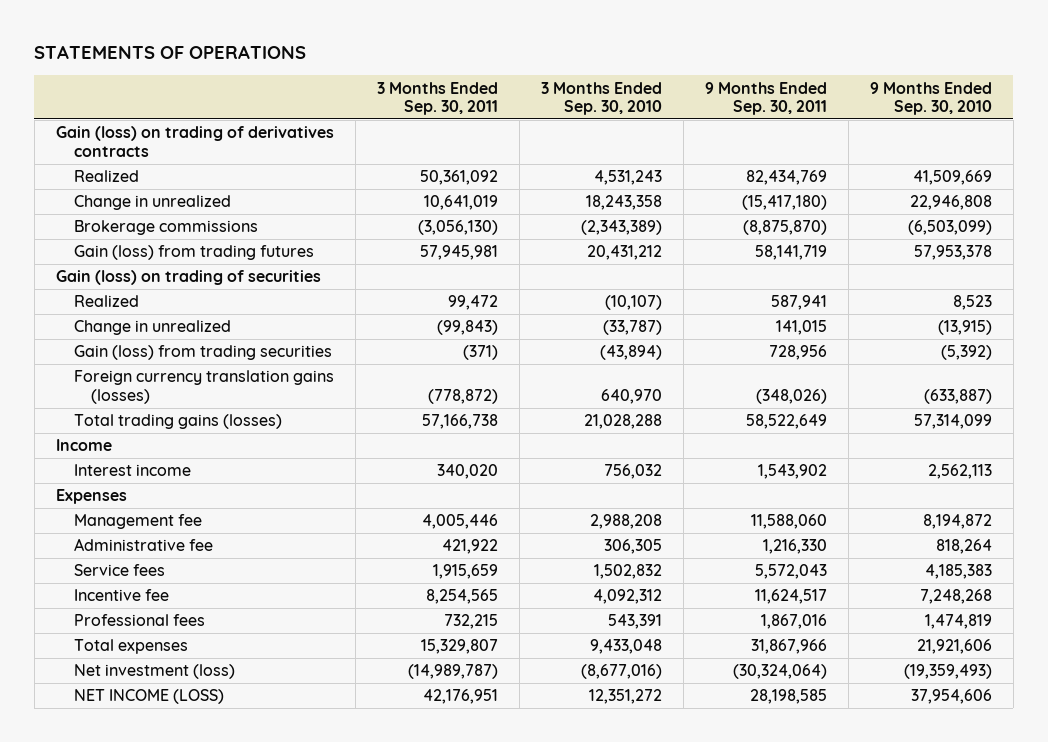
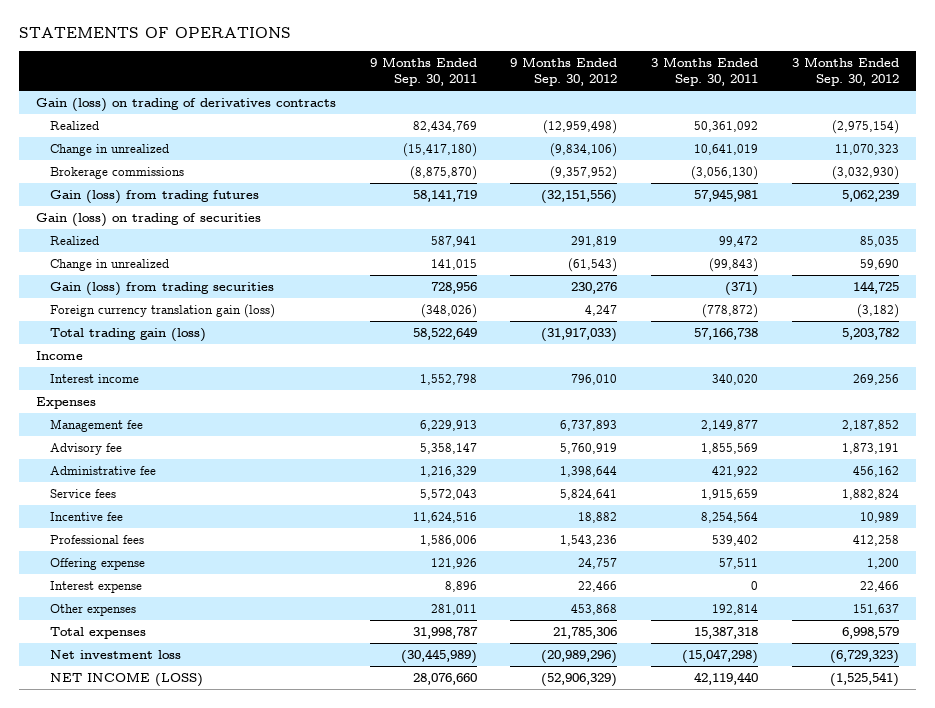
- | 3 Months Ended Sep. 30, 2011 | 3 Months Ended Sep. 30, 2010 | 9 Months Ended Sep. 30, 2011 | 9 Months Ended Sep. 30, 2010
+ | 9 Months Ended Sep. 30, 2011 | 9 Months Ended Sep. 30, 2012 | 3 Months Ended Sep. 30, 2011 | 3 Months Ended Sep. 30, 2012
- Foreign currency translation gains (losses) | (778,872) | 640,970 | (348,026) | (633,887)
- Total trading gains (losses) | 57,166,738 | 21,028,288 | 58,522,649 | 57,314,099
+ Foreign currency translation gain (loss) | (348,026) | 4,247 | (778,872) | (3,182)
+ Total trading gain (loss) | 58,522,649 | (31,917,033) | 57,166,738 | 5,203,782
- Interest income | 340,020 | 756,032 | 1,543,902 | 2,562,113
+ Interest income | 1,552,798 | 796,010 | 340,020 | 269,256
- Management fee | 4,005,446 | 2,988,208 | 11,588,060 | 8,194,872
- Administrative fee | 421,922 | 306,305 | 1,216,330 | 818,264
+ Management fee | 6,229,913 | 6,737,893 | 2,149,877 | 2,187,852
+ Advisory fee | 5,358,147 | 5,760,919 | 1,855,569 | 1,873,191
+ Administrative fee | 1,216,329 | 1,398,644 | 421,922 | 456,162
- Incentive fee | 8,254,565 | 4,092,312 | 11,624,517 | 7,248,268
- Professional fees | 732,215 | 543,391 | 1,867,016 | 1,474,819
- Total expenses | 15,329,807 | 9,433,048 | 31,867,966 | 21,921,606
- Net investment (loss) | (14,989,787) | (8,677,016) | (30,324,064) | (19,359,493)
- NET INCOME (LOSS) | 42,176,951 | 12,351,272 | 28,198,585 | 37,954,606
+ Incentive fee | 11,624,516 | 18,882 | 8,254,564 | 10,989
+ Professional fees | 1,586,006 | 1,543,236 | 539,402 | 412,258
+ Offering expense | 121,926 | 24,757 | 57,511 | 1,200
+ Interest expense | 8,896 | 22,466 | 0 | 22,466
+ Other expenses | 281,011 | 453,868 | 192,814 | 151,637
+ Total expenses | 31,998,787 | 21,785,306 | 15,387,318 | 6,998,579
+ Net investment loss | (30,445,989) | (20,989,296) | (15,047,298) | (6,729,323)
+ NET INCOME (LOSS) | 28,076,660 | (52,906,329) | 42,119,440 | (1,525,541)

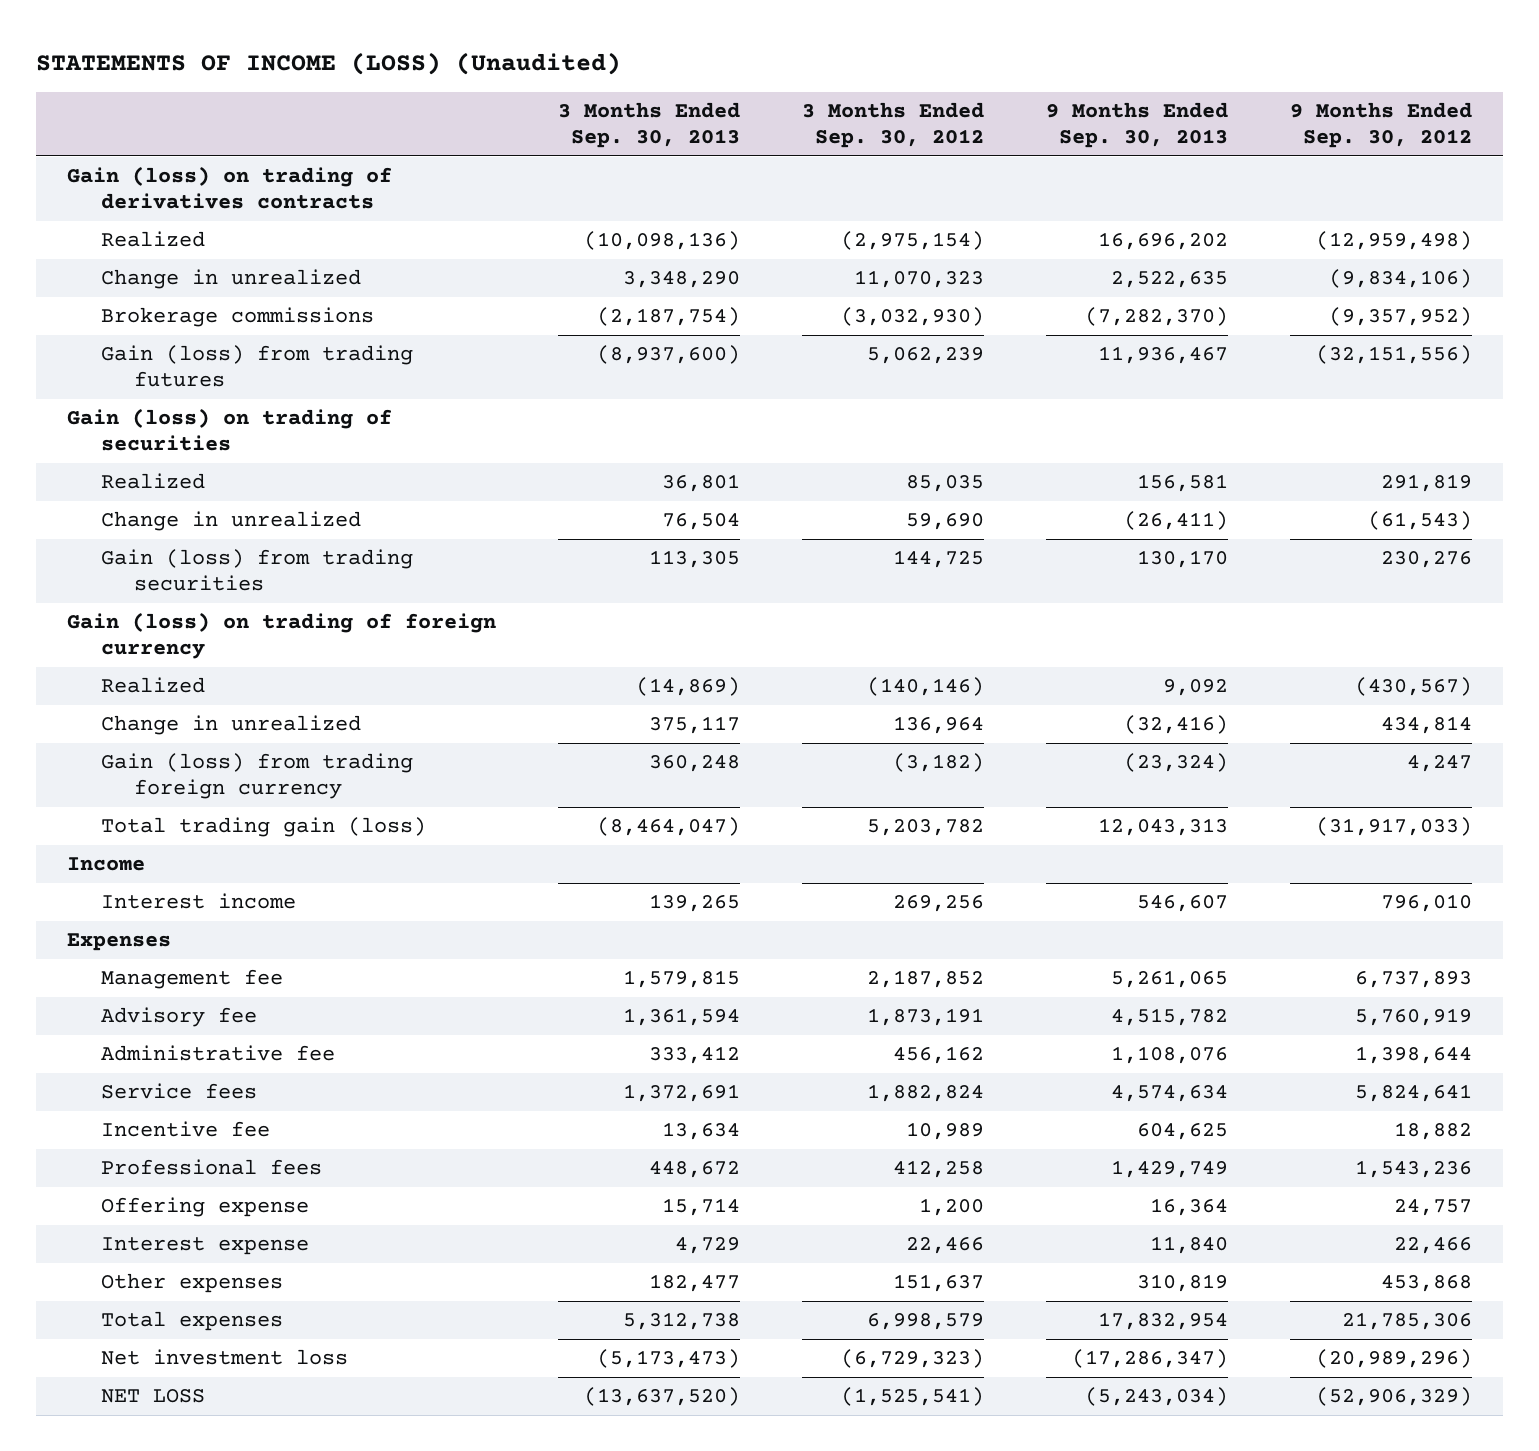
- STATEMENTS OF OPERATIONS
+ STATEMENTS OF INCOME (LOSS) (Unaudited)
- | 9 Months Ended Sep. 30, 2011 | 9 Months Ended Sep. 30, 2012 | 3 Months Ended Sep. 30, 2011 | 3 Months Ended Sep. 30, 2012
+ | 3 Months Ended Sep. 30, 2013 | 3 Months Ended Sep. 30, 2012 | 9 Months Ended Sep. 30, 2013 | 9 Months Ended Sep. 30, 2012
- Foreign currency translation gain (loss) | (348,026) | 4,247 | (778,872) | (3,182)
+ Gain (loss) on trading of foreign currency
+ Realized | (14,869) | (140,146) | 9,092 | (430,567)
+ Change in unrealized | 375,117 | 136,964 | (32,416) | 434,814
+ Gain (loss) from trading foreign currency | 360,248 | (3,182) | (23,324) | 4,247
- NET INCOME (LOSS) | 28,076,660 | (52,906,329) | 42,119,440 | (1,525,541)
+ NET LOSS | (13,637,520) | (1,525,541) | (5,243,034) | (52,906,329)

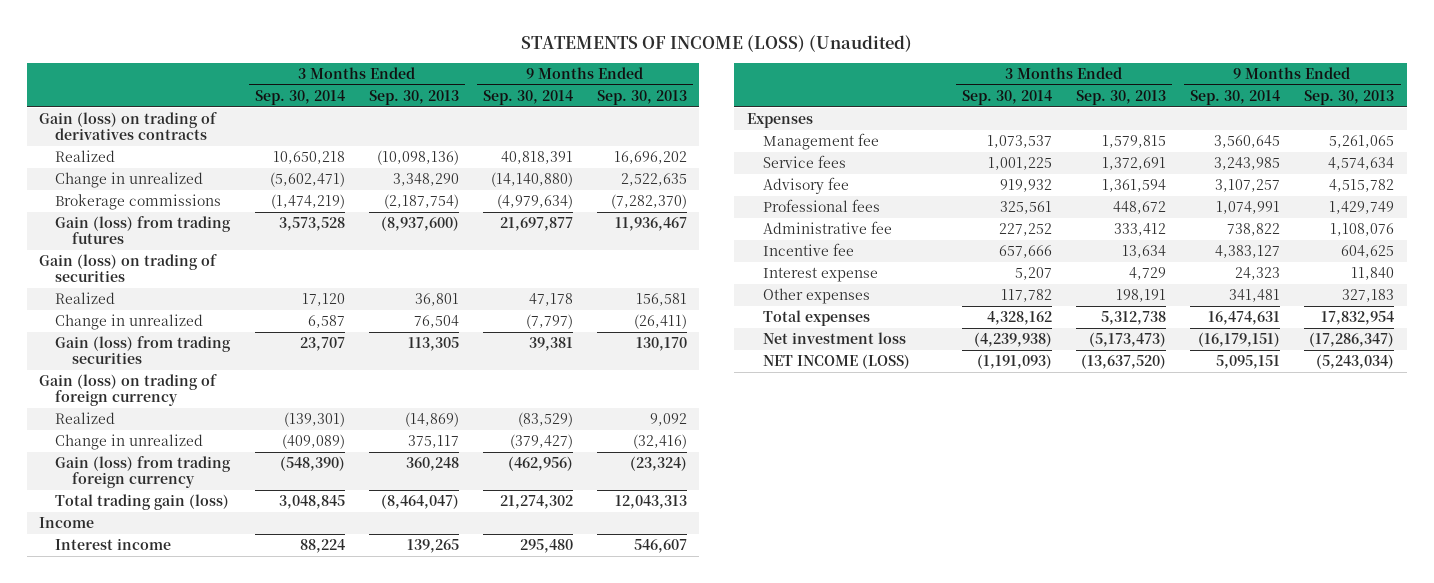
- | 3 Months Ended Sep. 30, 2013 | 3 Months Ended Sep. 30, 2012 | 9 Months Ended Sep. 30, 2013 | 9 Months Ended Sep. 30, 2012
+ | 3 Months Ended Sep. 30, 2014 | 3 Months Ended Sep. 30, 2013 | 9 Months Ended Sep. 30, 2014 | 9 Months Ended Sep. 30, 2013
moved up: Service fees | 1,001,225 | 1,372,691 | 3,243,985 | 4,574,634
moved up: Professional fees | 325,561 | 448,672 | 1,074,991 | 1,429,749
- Offering expense | 15,714 | 1,200 | 16,364 | 24,757
- Other expenses | 182,477 | 151,637 | 310,819 | 453,868
+ Other expenses | 117,782 | 198,191 | 341,481 | 327,183
- NET LOSS | (13,637,520) | (1,525,541) | (5,243,034) | (52,906,329)
+ NET INCOME (LOSS) | (1,191,093) | (13,637,520) | 5,095,151 | (5,243,034)

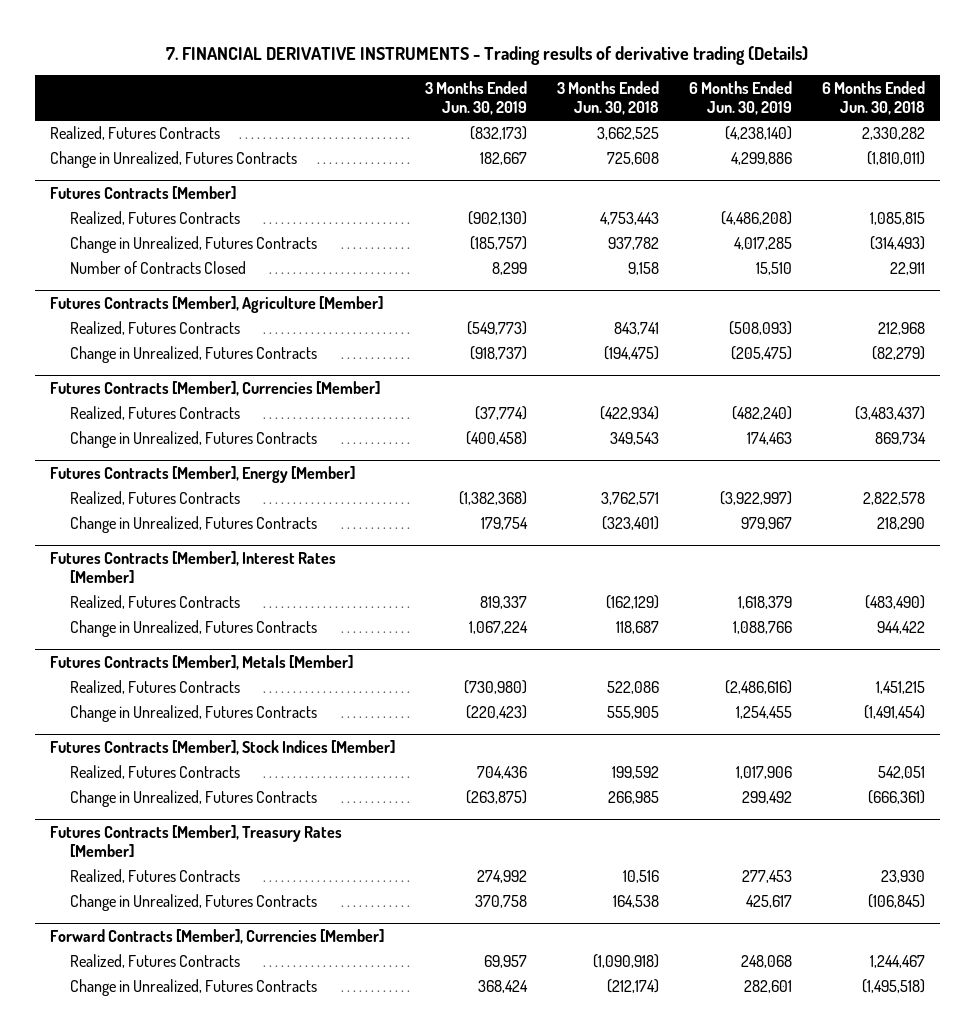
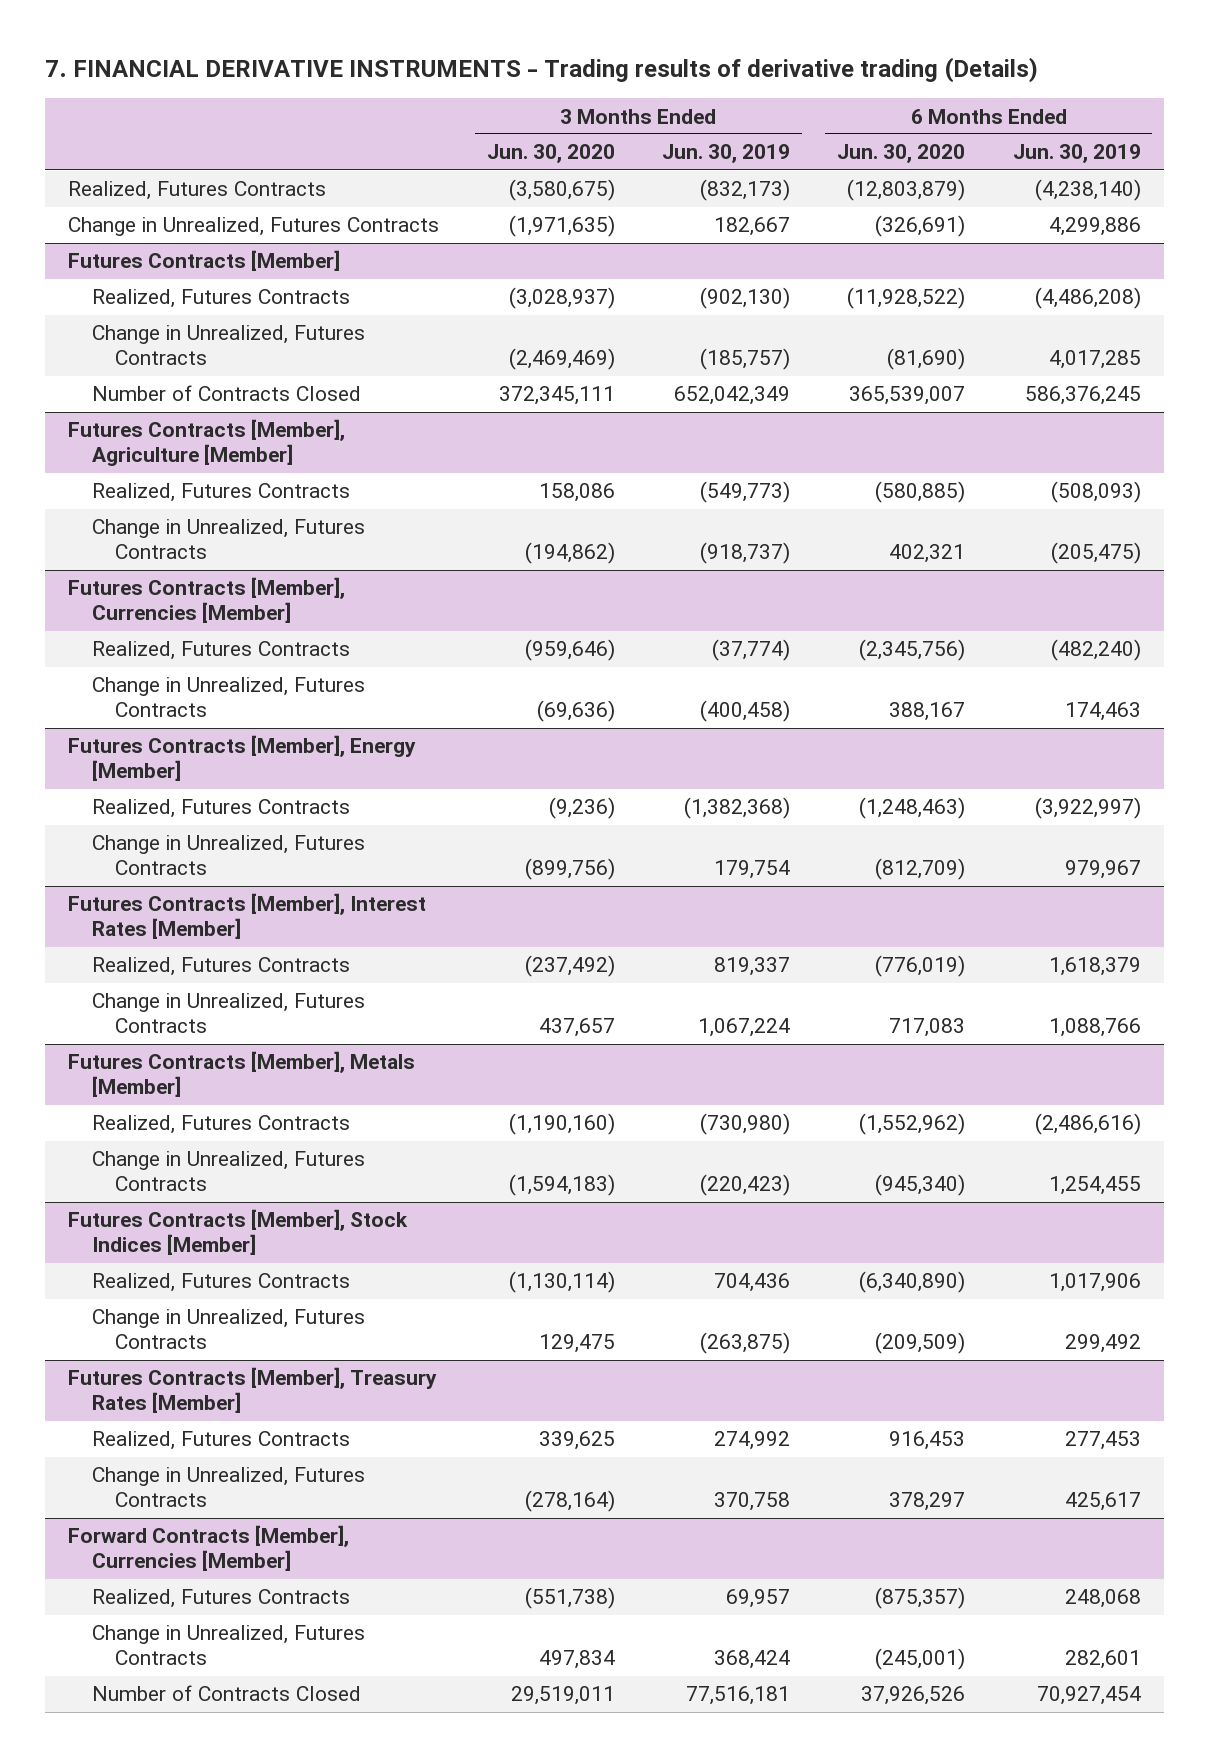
- | 3 Months Ended Jun. 30, 2019 | 3 Months Ended Jun. 30, 2018 | 6 Months Ended Jun. 30, 2019 | 6 Months Ended Jun. 30, 2018
+ | 3 Months Ended Jun. 30, 2020 | 3 Months Ended Jun. 30, 2019 | 6 Months Ended Jun. 30, 2020 | 6 Months Ended Jun. 30, 2019
@ Futures Contracts [Member]
- Number of Contracts Closed | 8,299 | 9,158 | 15,510 | 22,911
+ Number of Contracts Closed | 372,345,111 | 652,042,349 | 365,539,007 | 586,376,245
@ Forward Contracts [Member], Currencies [Member]
+ Number of Contracts Closed | 29,519,011 | 77,516,181 | 37,926,526 | 70,927,454

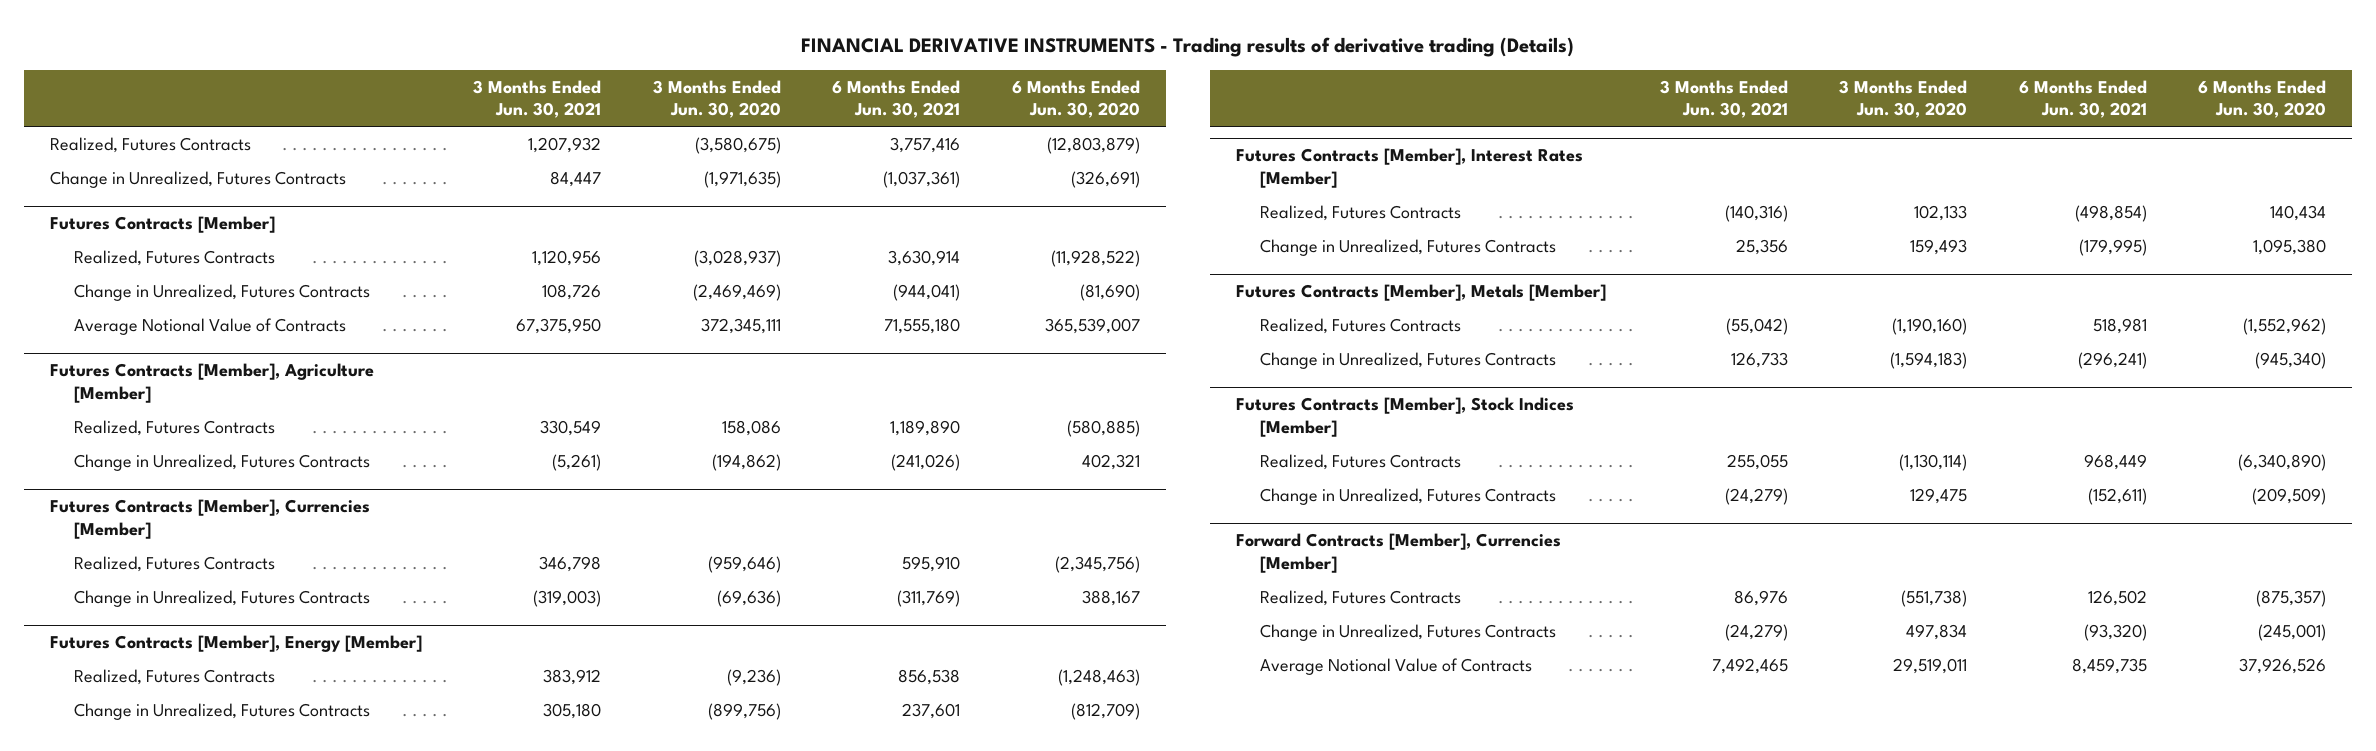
- 7. FINANCIAL DERIVATIVE INSTRUMENTS - Trading results of derivative trading (Details)
+ FINANCIAL DERIVATIVE INSTRUMENTS - Trading results of derivative trading (Details)
- | 3 Months Ended Jun. 30, 2020 | 3 Months Ended Jun. 30, 2019 | 6 Months Ended Jun. 30, 2020 | 6 Months Ended Jun. 30, 2019
+ | 3 Months Ended Jun. 30, 2021 | 3 Months Ended Jun. 30, 2020 | 6 Months Ended Jun. 30, 2021 | 6 Months Ended Jun. 30, 2020
@ Futures Contracts [Member]
- Number of Contracts Closed | 372,345,111 | 652,042,349 | 365,539,007 | 586,376,245
+ Average Notional Value of Contracts | 67,375,950 | 372,345,111 | 71,555,180 | 365,539,007
@ Futures Contracts [Member], Interest Rates [Member]
- Realized, Futures Contracts | (237,492) | 819,337 | (776,019) | 1,618,379
- Change in Unrealized, Futures Contracts | 437,657 | 1,067,224 | 717,083 | 1,088,766
+ Realized, Futures Contracts | (140,316) | 102,133 | (498,854) | 140,434
+ Change in Unrealized, Futures Contracts | 25,356 | 159,493 | (179,995) | 1,095,380
- Futures Contracts [Member], Treasury Rates [Member]
- Realized, Futures Contracts | 339,625 | 274,992 | 916,453 | 277,453
- Change in Unrealized, Futures Contracts | (278,164) | 370,758 | 378,297 | 425,617
@ Forward Contracts [Member], Currencies [Member]
- Number of Contracts Closed | 29,519,011 | 77,516,181 | 37,926,526 | 70,927,454
+ Average Notional Value of Contracts | 7,492,465 | 29,519,011 | 8,459,735 | 37,926,526

